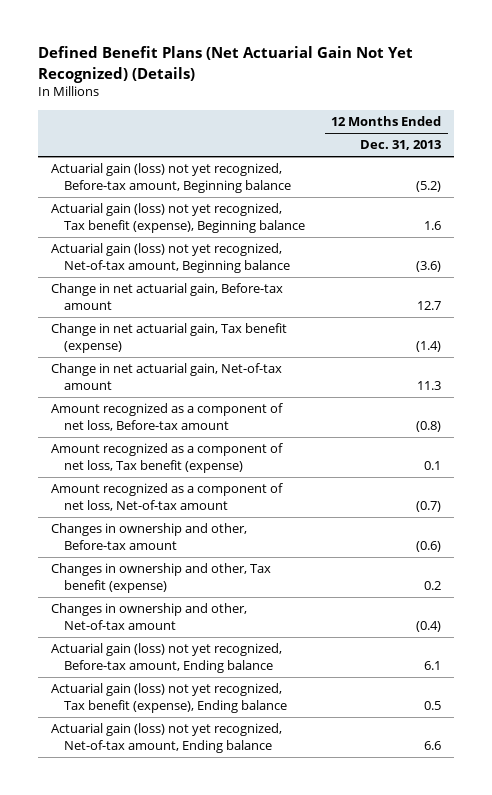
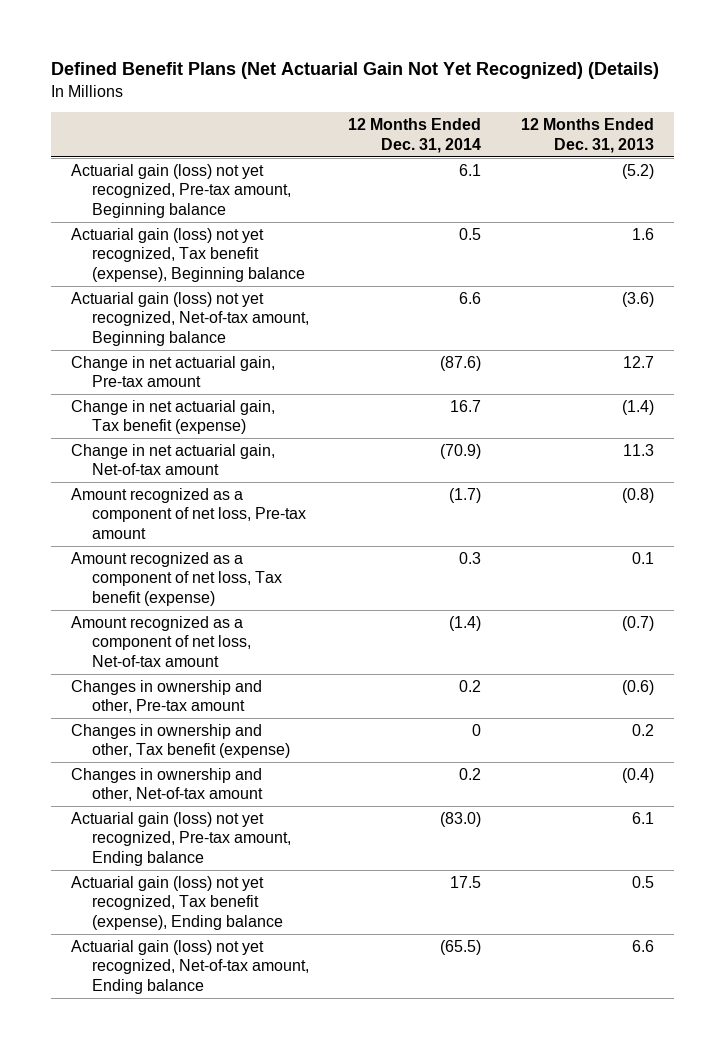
- | 12 Months Ended Dec. 31, 2013
+ | 12 Months Ended Dec. 31, 2014 | 12 Months Ended Dec. 31, 2013
- Actuarial gain (loss) not yet recognized, Before-tax amount, Beginning balance | (5.2)
+ Actuarial gain (loss) not yet recognized, Pre-tax amount, Beginning balance | 6.1 | (5.2)
- Change in net actuarial gain, Before-tax amount | 12.7
+ Change in net actuarial gain, Pre-tax amount | (87.6) | 12.7
- Amount recognized as a component of net loss, Before-tax amount | (0.8)
+ Amount recognized as a component of net loss, Pre-tax amount | (1.7) | (0.8)
- Changes in ownership and other, Before-tax amount | (0.6)
+ Changes in ownership and other, Pre-tax amount | 0.2 | (0.6)
- Actuarial gain (loss) not yet recognized, Before-tax amount, Ending balance | 6.1
+ Actuarial gain (loss) not yet recognized, Pre-tax amount, Ending balance | (83.0) | 6.1

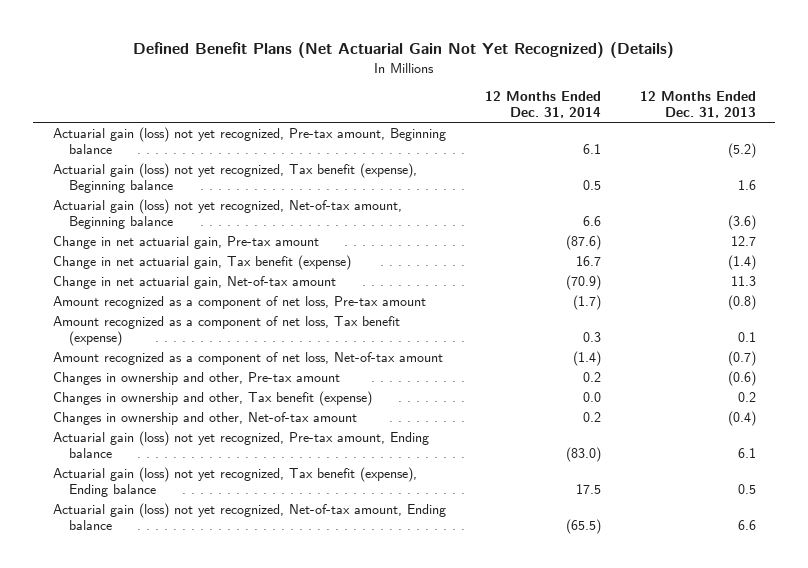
- Changes in ownership and other, Tax benefit (expense) | 0 | 0.2
+ Changes in ownership and other, Tax benefit (expense) | 0.0 | 0.2

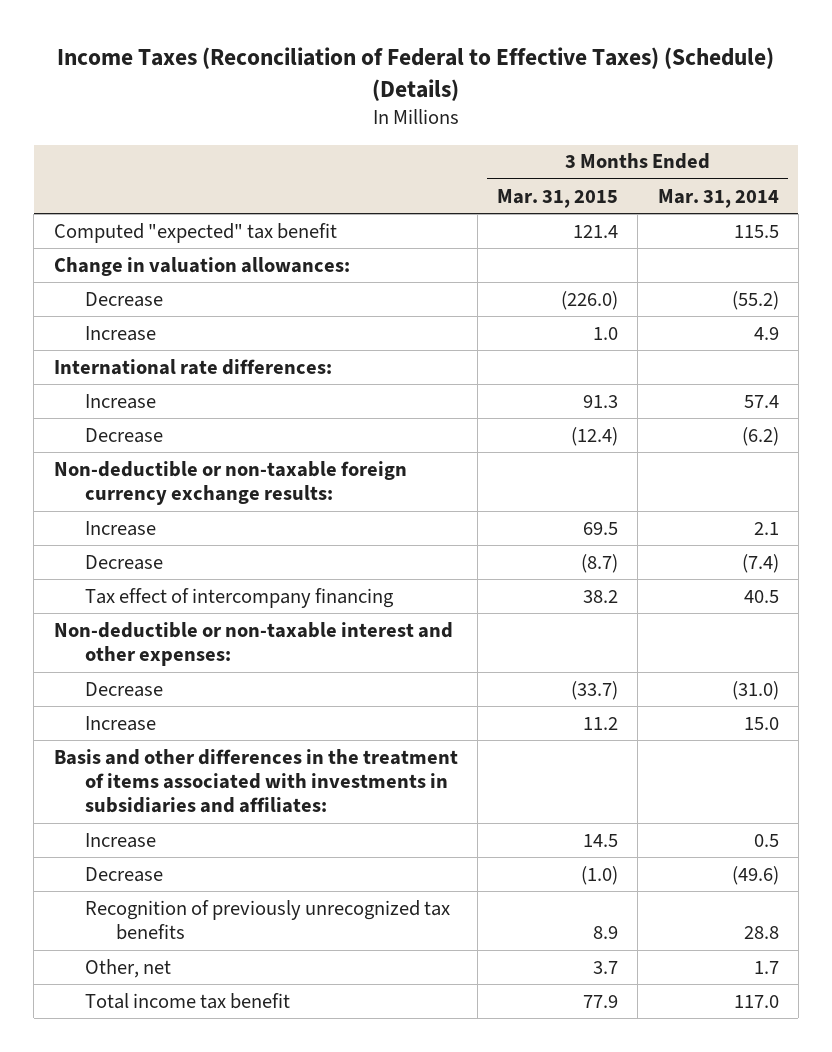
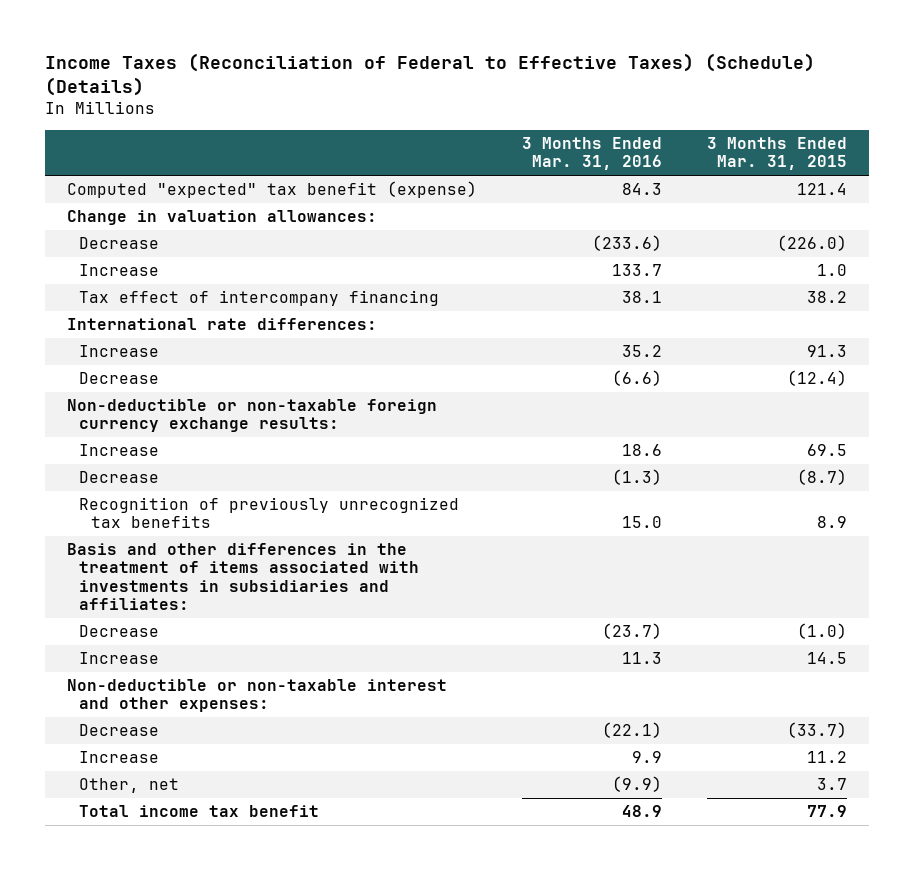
- | 3 Months Ended Mar. 31, 2015 | 3 Months Ended Mar. 31, 2014
+ | 3 Months Ended Mar. 31, 2016 | 3 Months Ended Mar. 31, 2015
- Computed "expected" tax benefit | 121.4 | 115.5
+ Computed "expected" tax benefit (expense) | 84.3 | 121.4
moved up: Tax effect of intercompany financing | 38.1 | 38.2
moved up: Recognition of previously unrecognized tax benefits | 15.0 | 8.9
moved up: Basis and other differences in the treatment of items associated with investments in subsidiaries and affiliates:
moved up: Decrease | (23.7) | (1.0)
moved up: Increase | 11.3 | 14.5

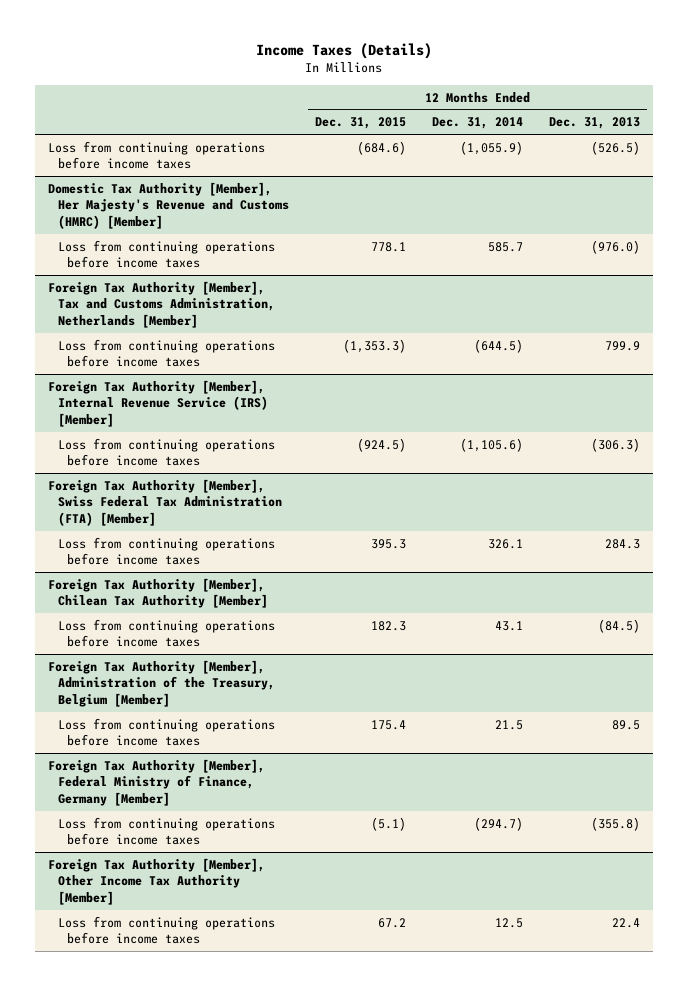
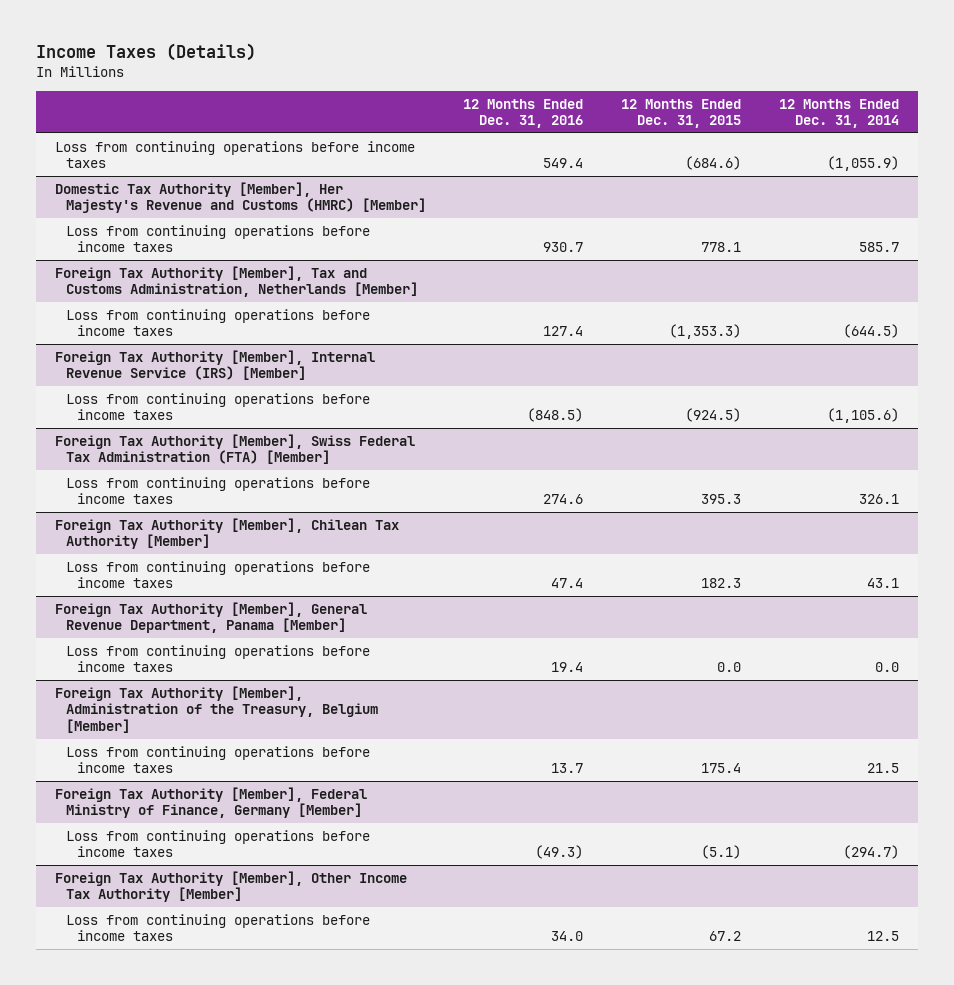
- | 12 Months Ended Dec. 31, 2015 | 12 Months Ended Dec. 31, 2014 | 12 Months Ended Dec. 31, 2013
+ | 12 Months Ended Dec. 31, 2016 | 12 Months Ended Dec. 31, 2015 | 12 Months Ended Dec. 31, 2014
+ Foreign Tax Authority [Member], General Revenue Department, Panama [Member]
+ Loss from continuing operations before income taxes | 19.4 | 0.0 | 0.0

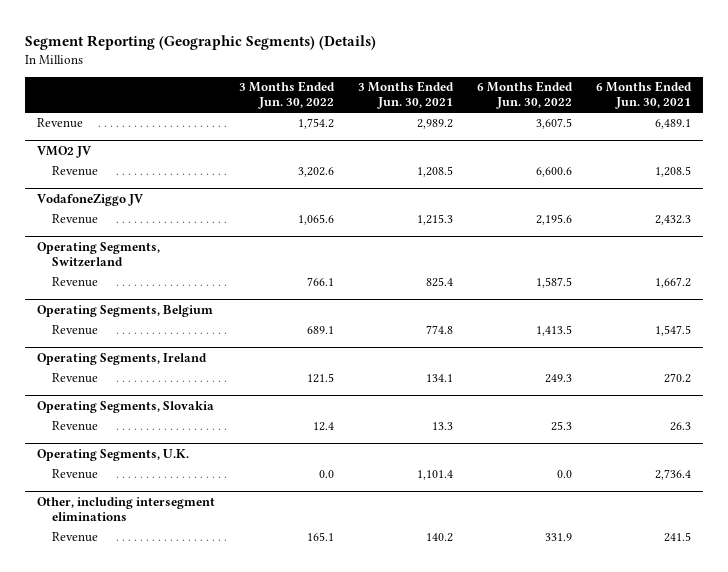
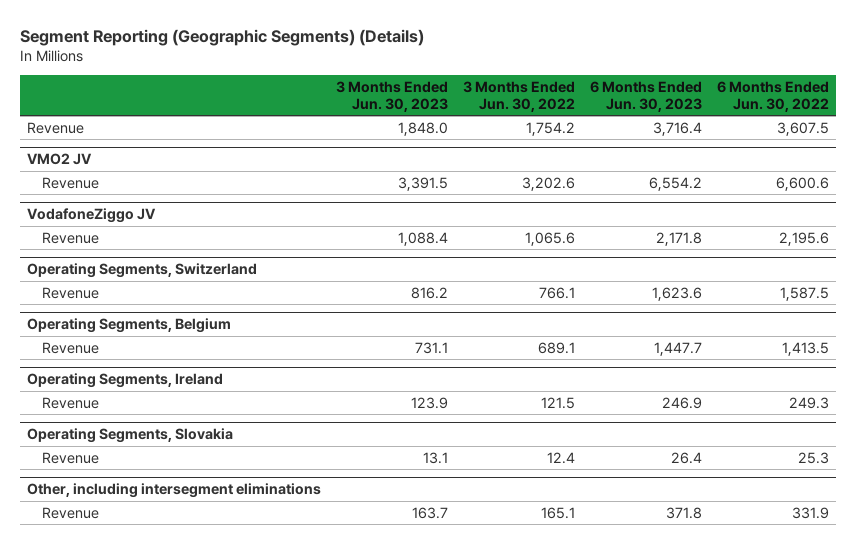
- | 3 Months Ended Jun. 30, 2022 | 3 Months Ended Jun. 30, 2021 | 6 Months Ended Jun. 30, 2022 | 6 Months Ended Jun. 30, 2021
+ | 3 Months Ended Jun. 30, 2023 | 3 Months Ended Jun. 30, 2022 | 6 Months Ended Jun. 30, 2023 | 6 Months Ended Jun. 30, 2022
- Operating Segments, U.K.
- Revenue | 0.0 | 1,101.4 | 0.0 | 2,736.4

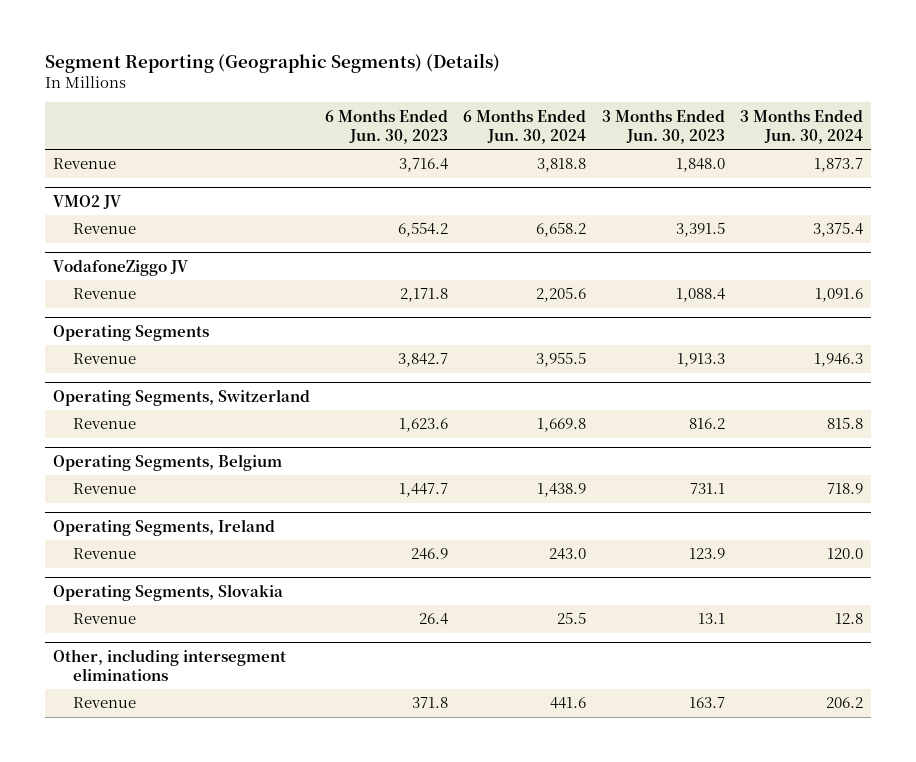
- | 3 Months Ended Jun. 30, 2023 | 3 Months Ended Jun. 30, 2022 | 6 Months Ended Jun. 30, 2023 | 6 Months Ended Jun. 30, 2022
+ | 6 Months Ended Jun. 30, 2023 | 6 Months Ended Jun. 30, 2024 | 3 Months Ended Jun. 30, 2023 | 3 Months Ended Jun. 30, 2024
+ Operating Segments
+ Revenue | 3,842.7 | 3,955.5 | 1,913.3 | 1,946.3

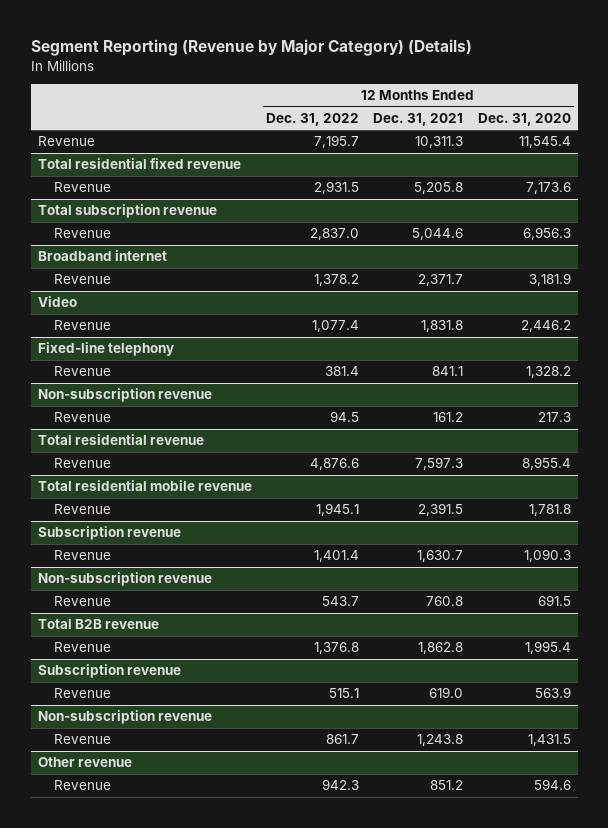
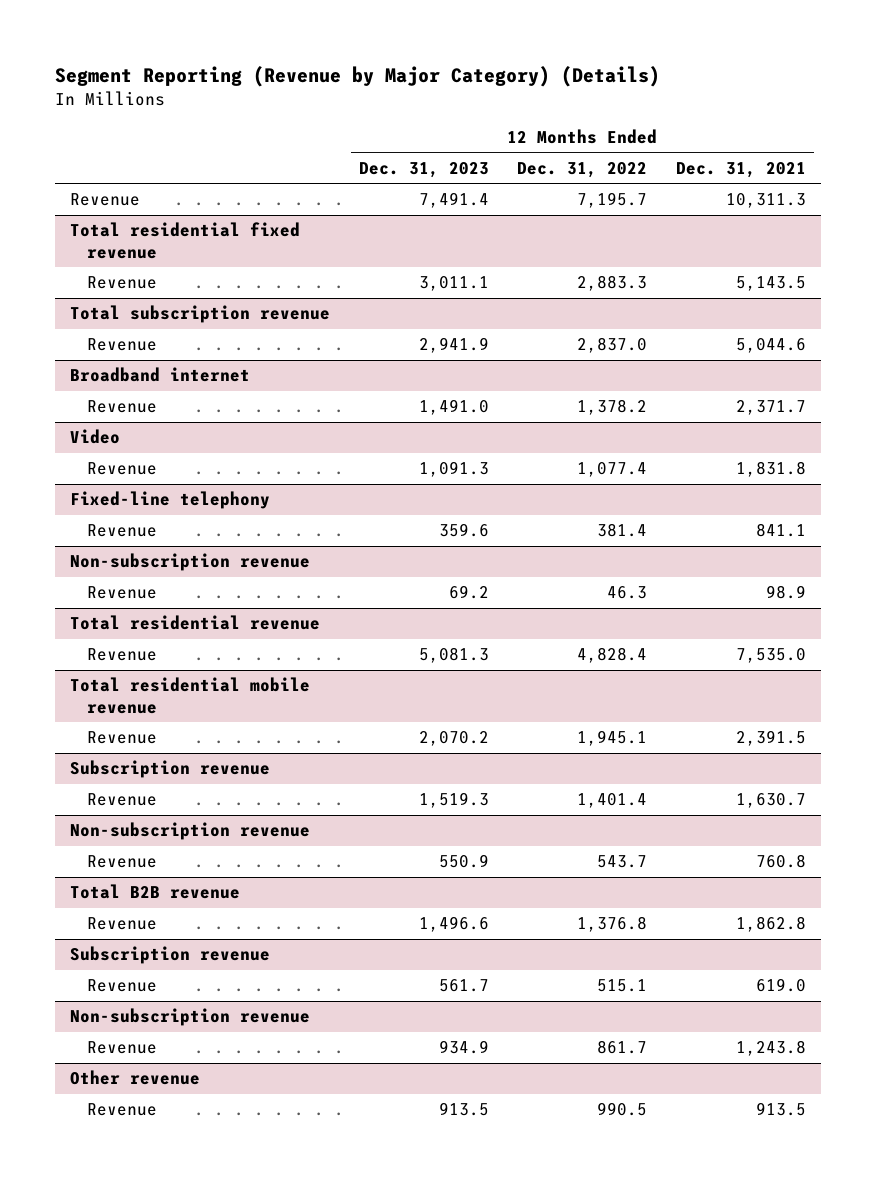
- | 12 Months Ended Dec. 31, 2022 | 12 Months Ended Dec. 31, 2021 | 12 Months Ended Dec. 31, 2020
+ | 12 Months Ended Dec. 31, 2023 | 12 Months Ended Dec. 31, 2022 | 12 Months Ended Dec. 31, 2021
@ Total residential fixed revenue
- Revenue | 2,931.5 | 5,205.8 | 7,173.6
+ Revenue | 3,011.1 | 2,883.3 | 5,143.5
@ Non-subscription revenue
- Revenue | 94.5 | 161.2 | 217.3
+ Revenue | 69.2 | 46.3 | 98.9
@ Total residential revenue
- Revenue | 4,876.6 | 7,597.3 | 8,955.4
+ Revenue | 5,081.3 | 4,828.4 | 7,535.0
@ Other revenue
- Revenue | 942.3 | 851.2 | 594.6
+ Revenue | 913.5 | 990.5 | 913.5

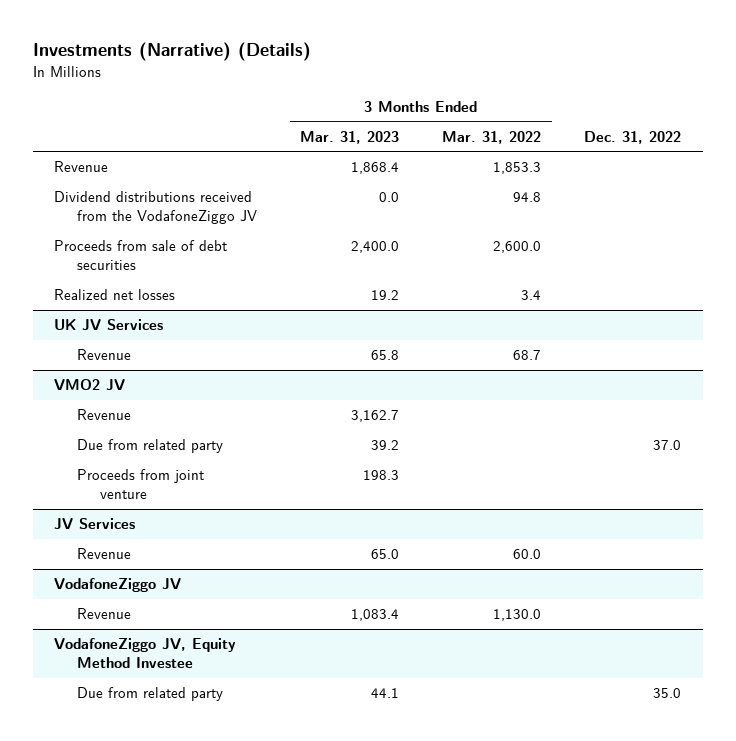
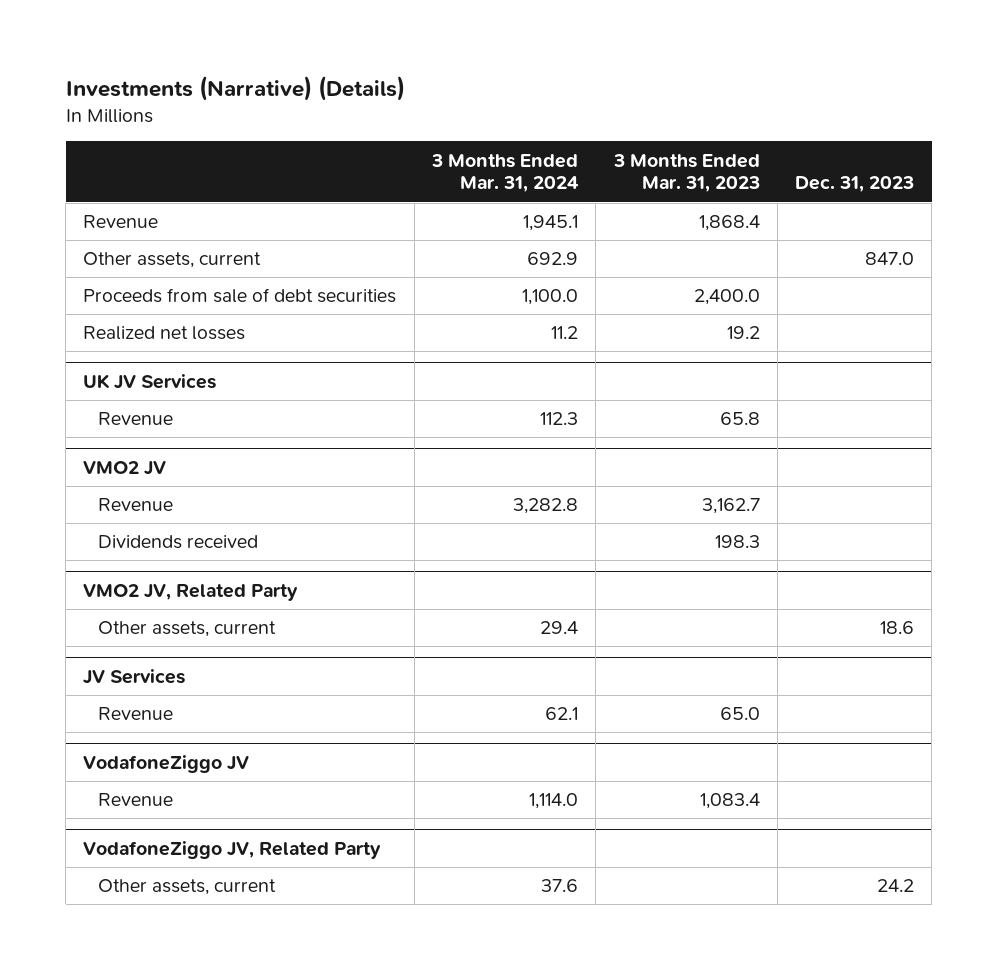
- | 3 Months Ended Mar. 31, 2023 | 3 Months Ended Mar. 31, 2022 | Dec. 31, 2022
+ | 3 Months Ended Mar. 31, 2024 | 3 Months Ended Mar. 31, 2023 | Dec. 31, 2023
- Dividend distributions received from the VodafoneZiggo JV | 0.0 | 94.8 |
+ Other assets, current | 692.9 | | 847.0
@ VMO2 JV
- Due from related party | 39.2 | | 37.0
- Proceeds from joint venture | 198.3 | |
+ Dividends received | | 198.3 |
+ VMO2 JV, Related Party
+ Other assets, current | 29.4 | | 18.6
- VodafoneZiggo JV, Equity Method Investee
- Due from related party | 44.1 | | 35.0
+ VodafoneZiggo JV, Related Party
+ Other assets, current | 37.6 | | 24.2

